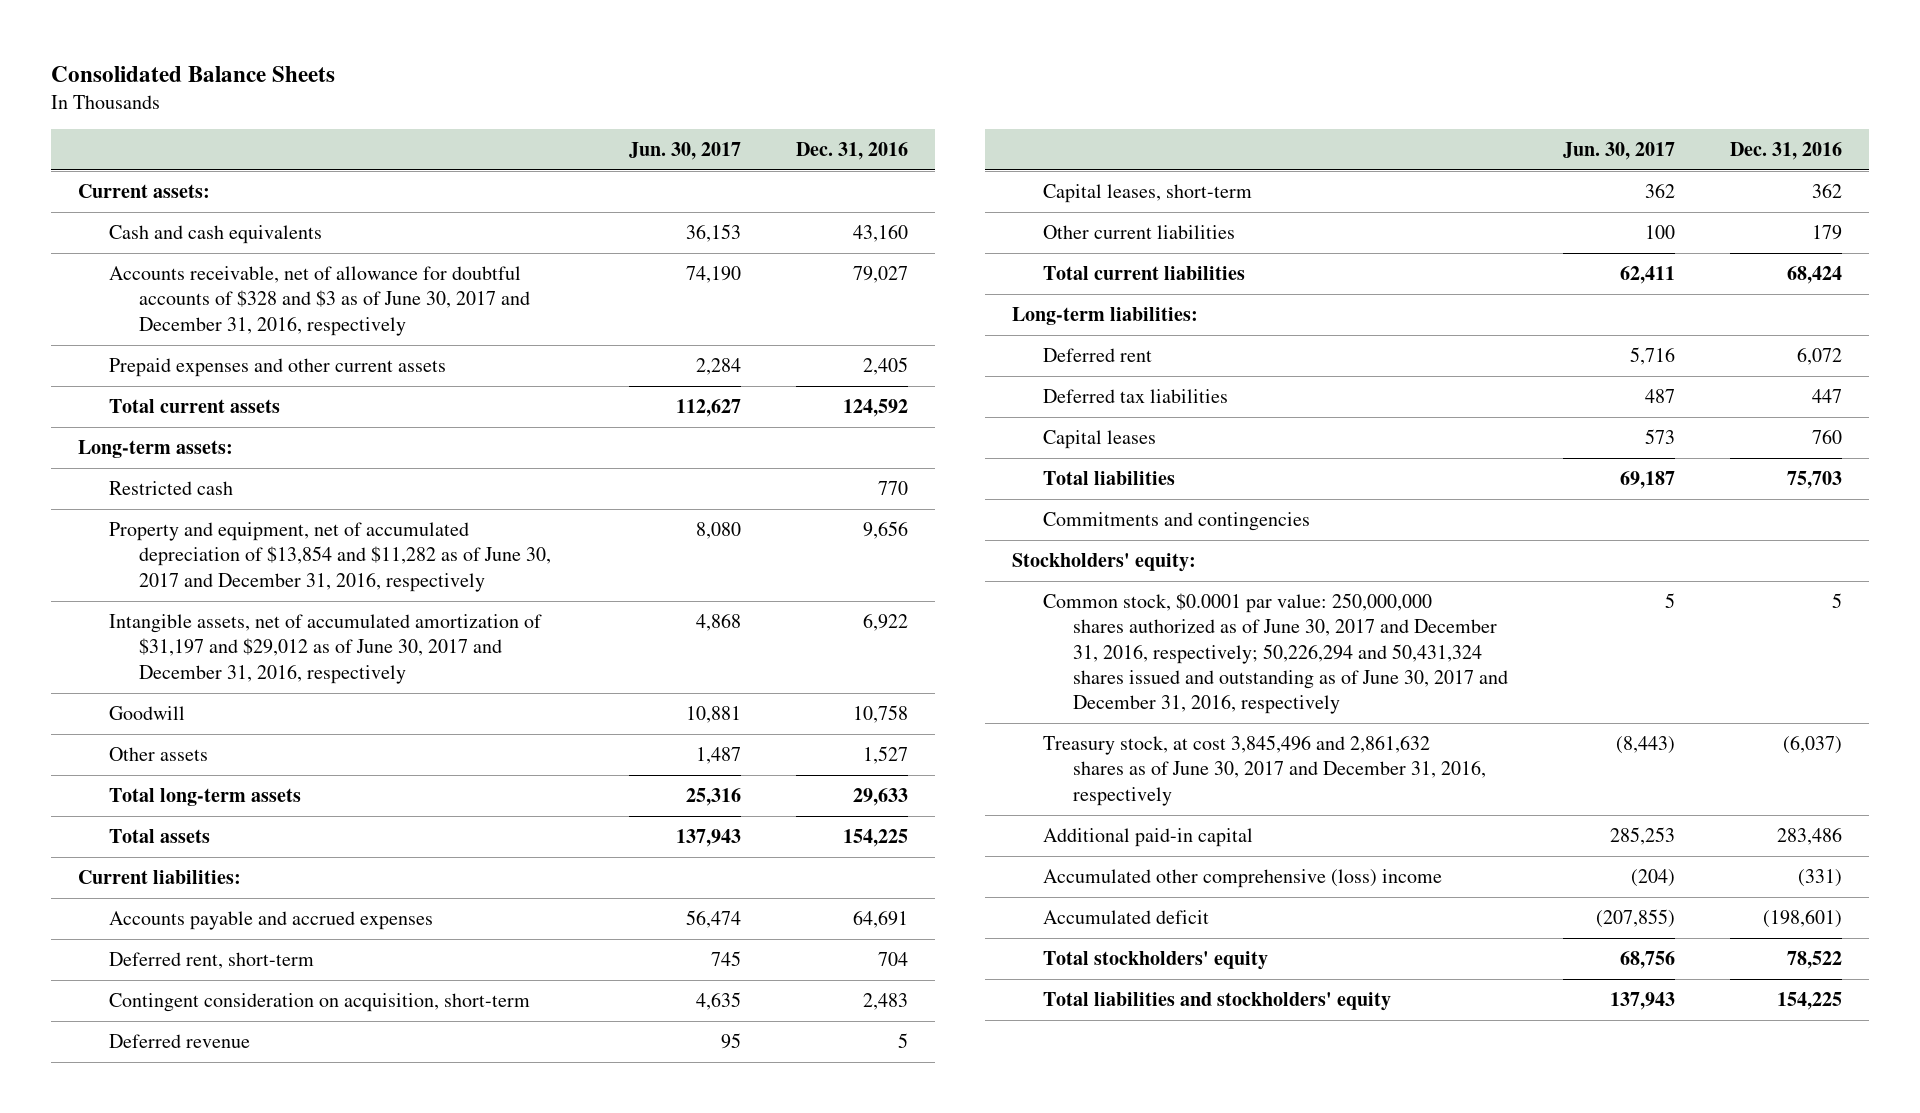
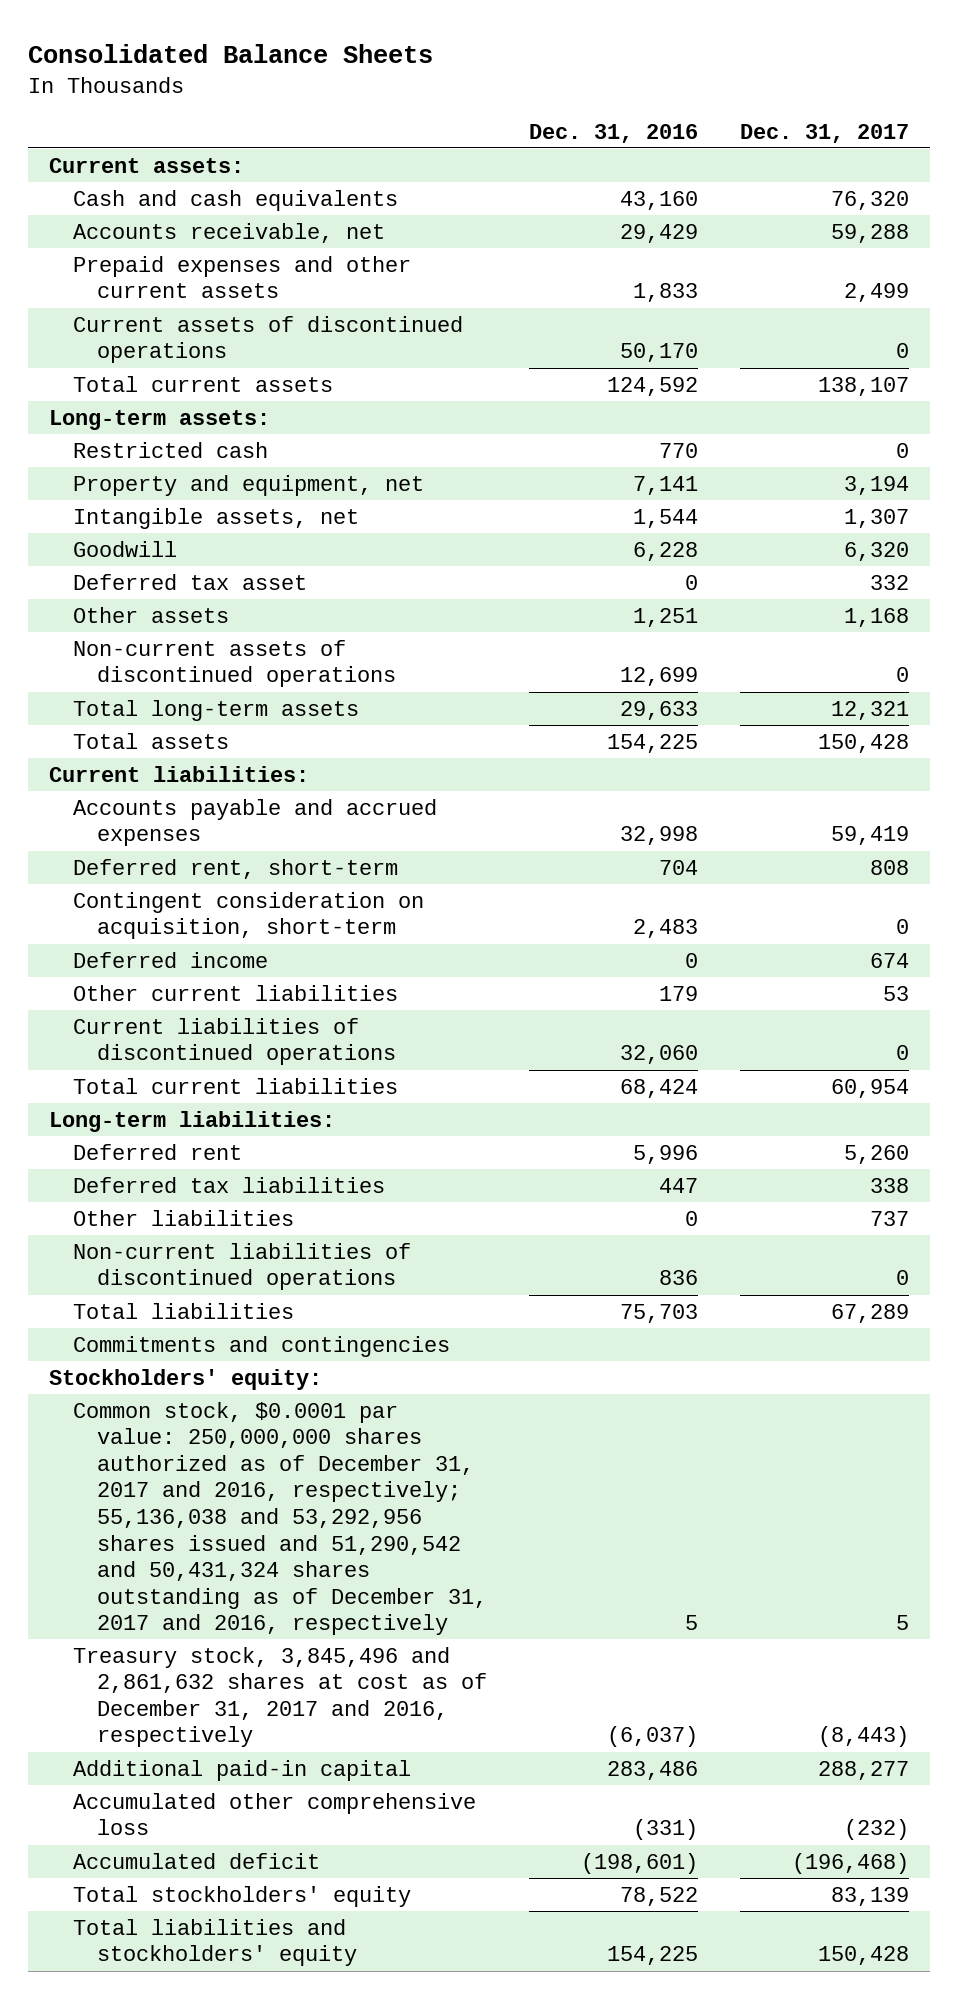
- | Jun. 30, 2017 | Dec. 31, 2016
+ | Dec. 31, 2016 | Dec. 31, 2017
- Accounts receivable, net of allowance for doubtful accounts of $328 and $3 as of June 30, 2017 and December 31, 2016, respectively | 74,190 | 79,027
- Prepaid expenses and other current assets | 2,284 | 2,405
+ Accounts receivable, net | 29,429 | 59,288
+ Prepaid expenses and other current assets | 1,833 | 2,499
+ Current assets of discontinued operations | 50,170 | 0
- Property and equipment, net of accumulated depreciation of $13,854 and $11,282 as of June 30, 2017 and December 31, 2016, respectively | 8,080 | 9,656
- Intangible assets, net of accumulated amortization of $31,197 and $29,012 as of June 30, 2017 and December 31, 2016, respectively | 4,868 | 6,922
- Goodwill | 10,881 | 10,758
- Other assets | 1,487 | 1,527
+ Property and equipment, net | 7,141 | 3,194
+ Intangible assets, net | 1,544 | 1,307
+ Goodwill | 6,228 | 6,320
+ Deferred tax asset | 0 | 332
+ Other assets | 1,251 | 1,168
+ Non-current assets of discontinued operations | 12,699 | 0
- Accounts payable and accrued expenses | 56,474 | 64,691
+ Accounts payable and accrued expenses | 32,998 | 59,419
- Deferred revenue | 95 | 5
- Capital leases, short-term | 362 | 362
+ Deferred income | 0 | 674
+ Current liabilities of discontinued operations | 32,060 | 0
- Deferred rent | 5,716 | 6,072
+ Deferred rent | 5,996 | 5,260
- Capital leases | 573 | 760
+ Other liabilities | 0 | 737
+ Non-current liabilities of discontinued operations | 836 | 0
- Common stock, $0.0001 par value: 250,000,000 shares authorized as of June 30, 2017 and December 31, 2016, respectively; 50,226,294 and 50,431,324 shares issued and outstanding as of June 30, 2017 and December 31, 2016, respectively | 5 | 5
- Treasury stock, at cost 3,845,496 and 2,861,632 shares as of June 30, 2017 and December 31, 2016, respectively | (8,443) | (6,037)
+ Common stock, $0.0001 par value: 250,000,000 shares authorized as of December 31, 2017 and 2016, respectively; 55,136,038 and 53,292,956 shares issued and 51,290,542 and 50,431,324 shares outstanding as of December 31, 2017 and 2016, respectively | 5 | 5
+ Treasury stock, 3,845,496 and 2,861,632 shares at cost as of December 31, 2017 and 2016, respectively | (6,037) | (8,443)
- Accumulated other comprehensive (loss) income | (204) | (331)
+ Accumulated other comprehensive loss | (331) | (232)

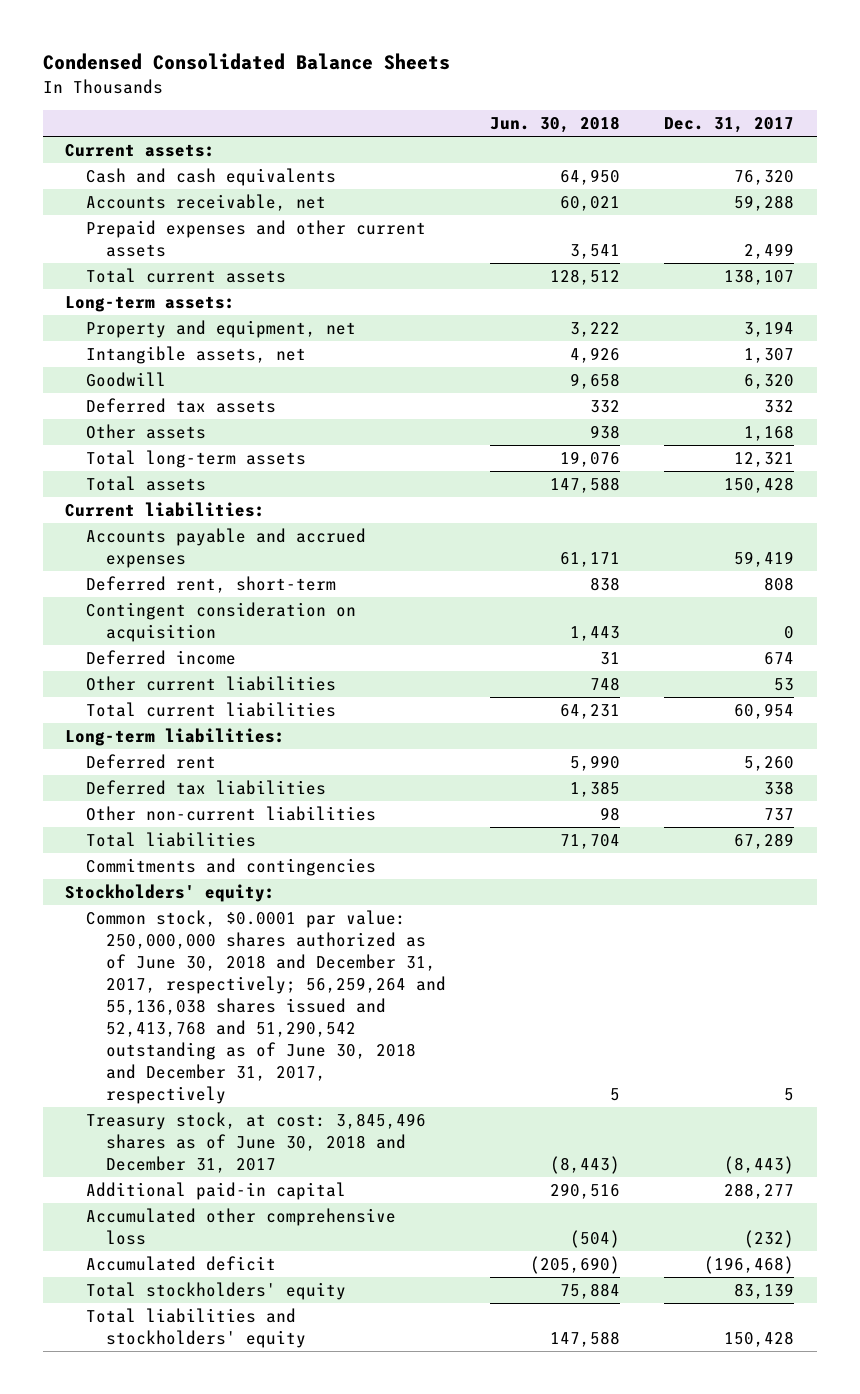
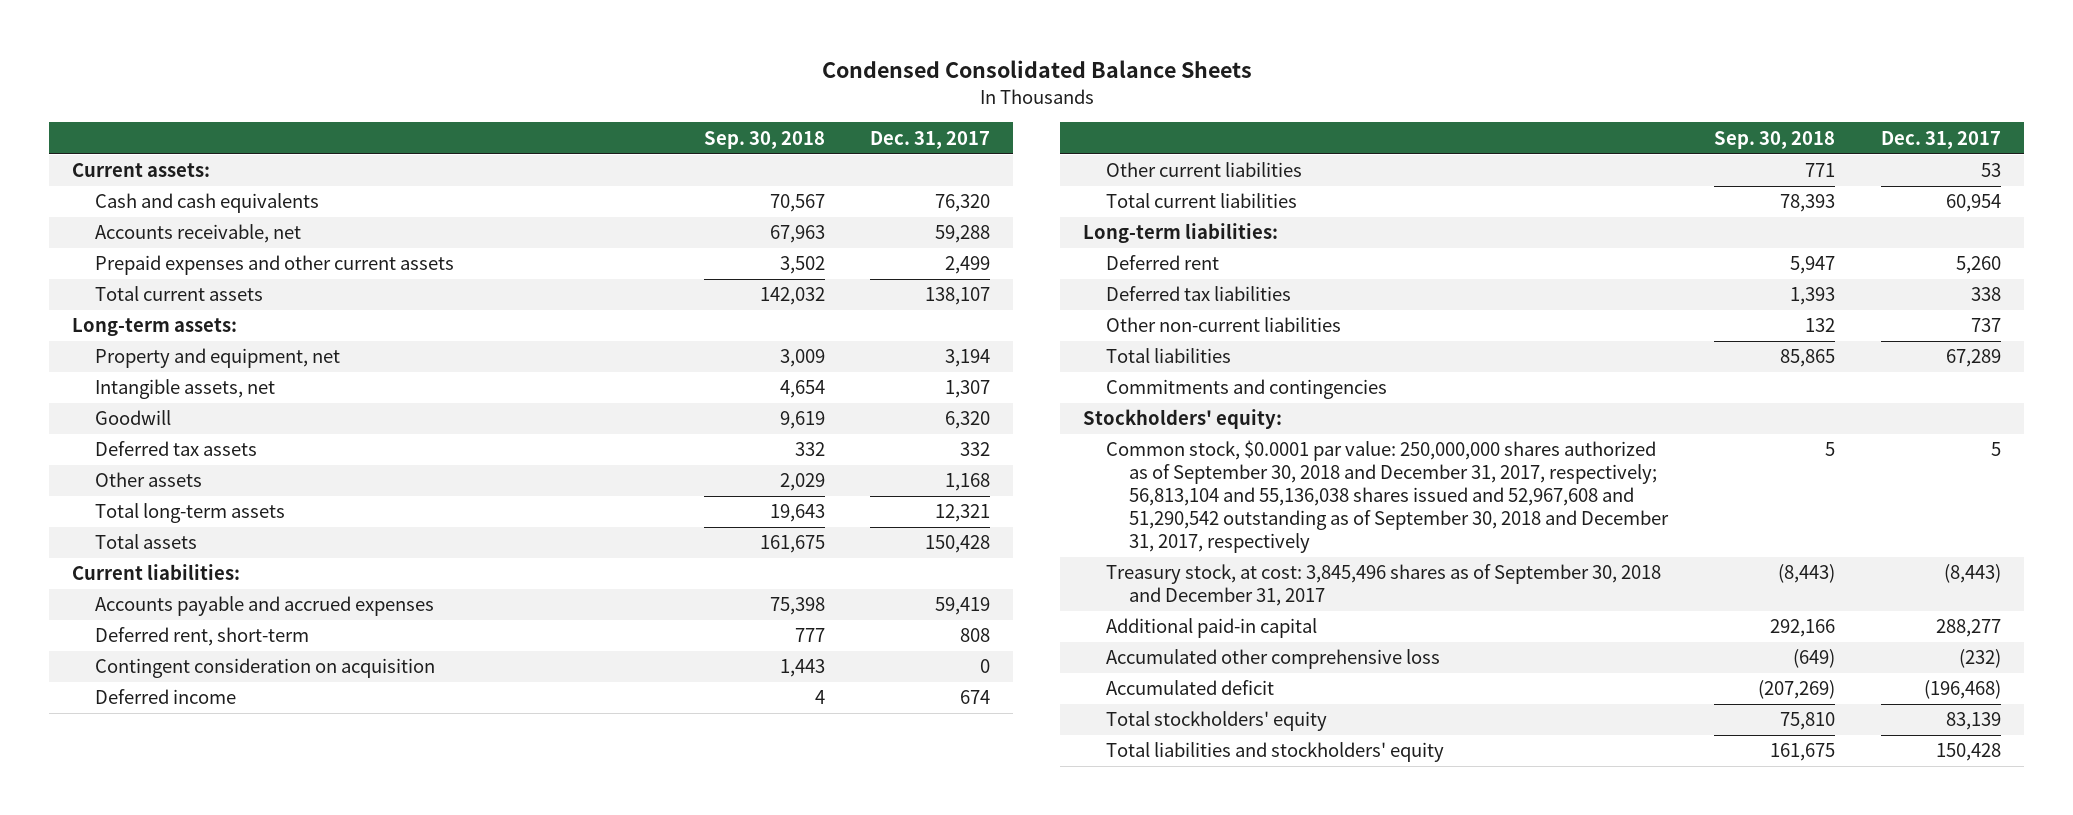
- | Jun. 30, 2018 | Dec. 31, 2017
+ | Sep. 30, 2018 | Dec. 31, 2017
- Common stock, $0.0001 par value: 250,000,000 shares authorized as of June 30, 2018 and December 31, 2017, respectively; 56,259,264 and 55,136,038 shares issued and 52,413,768 and 51,290,542 outstanding as of June 30, 2018 and December 31, 2017, respectively | 5 | 5
- Treasury stock, at cost: 3,845,496 shares as of June 30, 2018 and December 31, 2017 | (8,443) | (8,443)
+ Common stock, $0.0001 par value: 250,000,000 shares authorized as of September 30, 2018 and December 31, 2017, respectively; 56,813,104 and 55,136,038 shares issued and 52,967,608 and 51,290,542 outstanding as of September 30, 2018 and December 31, 2017, respectively | 5 | 5
+ Treasury stock, at cost: 3,845,496 shares as of September 30, 2018 and December 31, 2017 | (8,443) | (8,443)

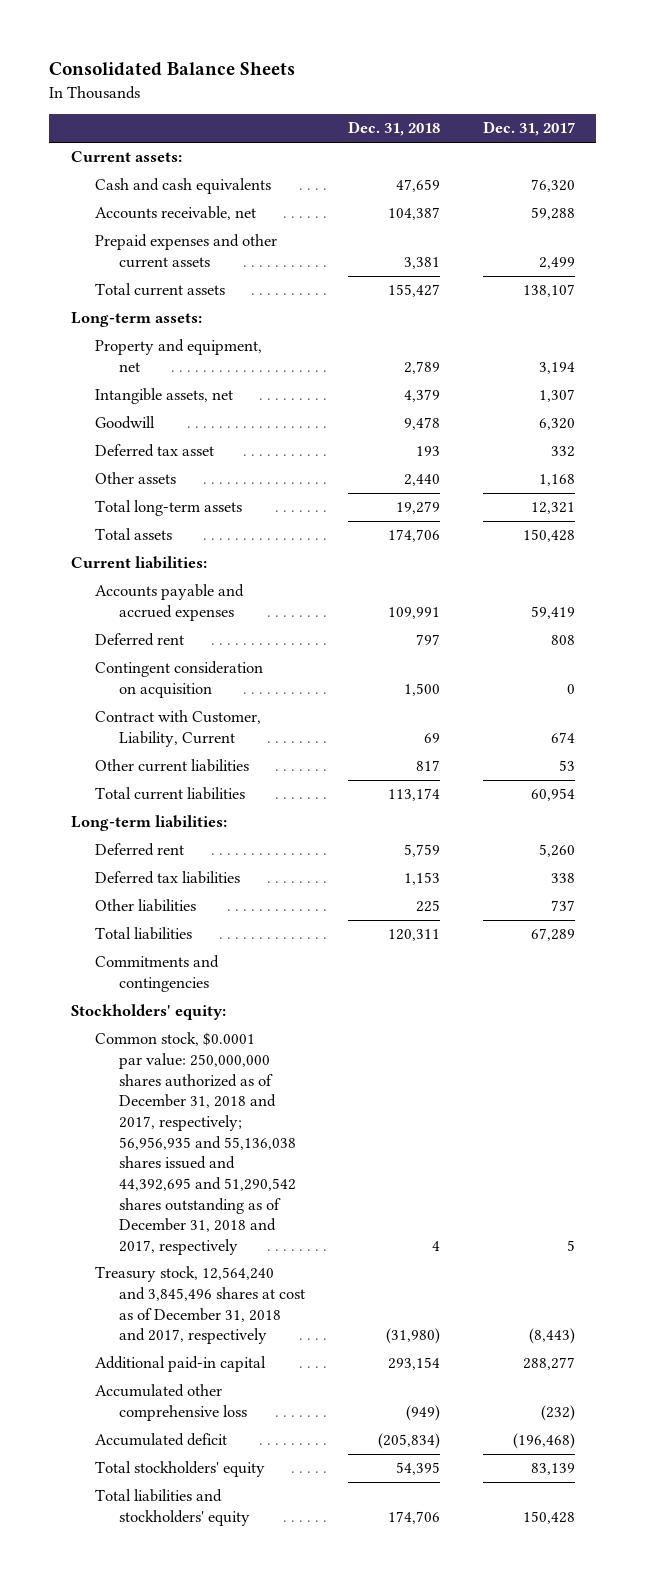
- Condensed Consolidated Balance Sheets
+ Consolidated Balance Sheets
- | Sep. 30, 2018 | Dec. 31, 2017
+ | Dec. 31, 2018 | Dec. 31, 2017
- Deferred tax assets | 332 | 332
+ Deferred tax asset | 193 | 332
- Deferred rent, short-term | 777 | 808
+ Deferred rent | 797 | 808
- Deferred income | 4 | 674
+ Contract with Customer, Liability, Current | 69 | 674
- Other non-current liabilities | 132 | 737
+ Other liabilities | 225 | 737
- Common stock, $0.0001 par value: 250,000,000 shares authorized as of September 30, 2018 and December 31, 2017, respectively; 56,813,104 and 55,136,038 shares issued and 52,967,608 and 51,290,542 outstanding as of September 30, 2018 and December 31, 2017, respectively | 5 | 5
- Treasury stock, at cost: 3,845,496 shares as of September 30, 2018 and December 31, 2017 | (8,443) | (8,443)
+ Common stock, $0.0001 par value: 250,000,000 shares authorized as of December 31, 2018 and 2017, respectively; 56,956,935 and 55,136,038 shares issued and 44,392,695 and 51,290,542 shares outstanding as of December 31, 2018 and 2017, respectively | 4 | 5
+ Treasury stock, 12,564,240 and 3,845,496 shares at cost as of December 31, 2018 and 2017, respectively | (31,980) | (8,443)

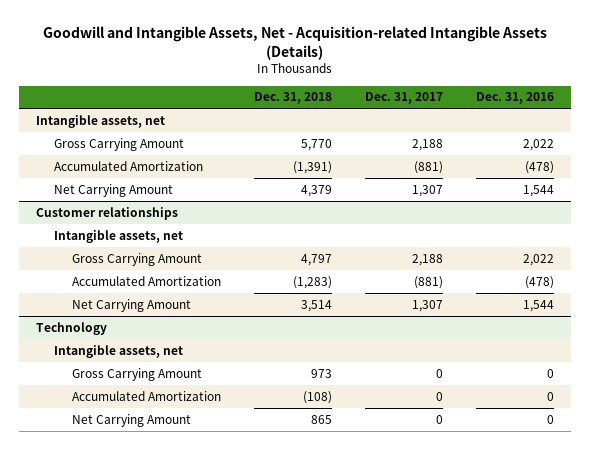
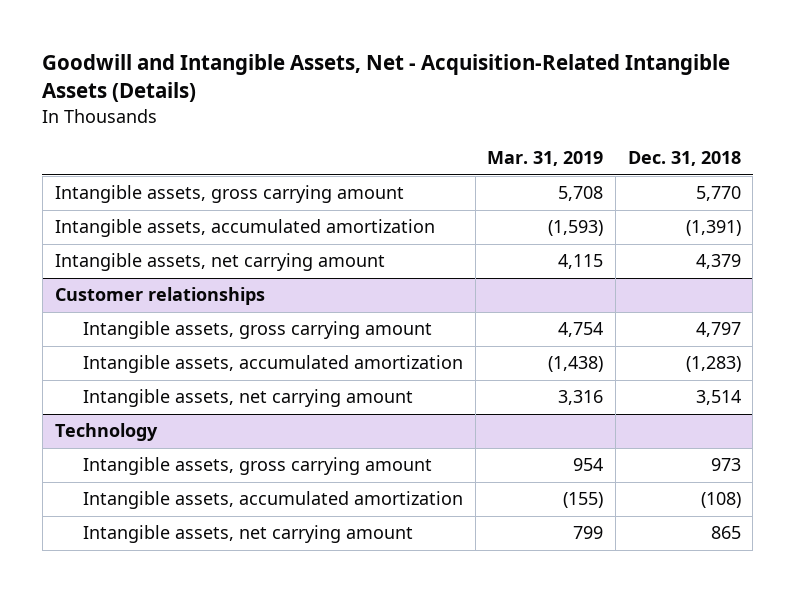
- Goodwill and Intangible Assets, Net - Acquisition-related Intangible Assets (Details)
+ Goodwill and Intangible Assets, Net - Acquisition-Related Intangible Assets (Details)
- | Dec. 31, 2018 | Dec. 31, 2017 | Dec. 31, 2016
+ | Mar. 31, 2019 | Dec. 31, 2018
- Intangible assets, net
- Gross Carrying Amount | 5,770 | 2,188 | 2,022
- Accumulated Amortization | (1,391) | (881) | (478)
- Net Carrying Amount | 4,379 | 1,307 | 1,544
+ Intangible assets, gross carrying amount | 5,708 | 5,770
+ Intangible assets, accumulated amortization | (1,593) | (1,391)
+ Intangible assets, net carrying amount | 4,115 | 4,379
@ Customer relationships
- Intangible assets, net
- Gross Carrying Amount | 4,797 | 2,188 | 2,022
- Accumulated Amortization | (1,283) | (881) | (478)
- Net Carrying Amount | 3,514 | 1,307 | 1,544
+ Intangible assets, gross carrying amount | 4,754 | 4,797
+ Intangible assets, accumulated amortization | (1,438) | (1,283)
+ Intangible assets, net carrying amount | 3,316 | 3,514
@ Technology
- Intangible assets, net
- Gross Carrying Amount | 973 | 0 | 0
- Accumulated Amortization | (108) | 0 | 0
- Net Carrying Amount | 865 | 0 | 0
+ Intangible assets, gross carrying amount | 954 | 973
+ Intangible assets, accumulated amortization | (155) | (108)
+ Intangible assets, net carrying amount | 799 | 865

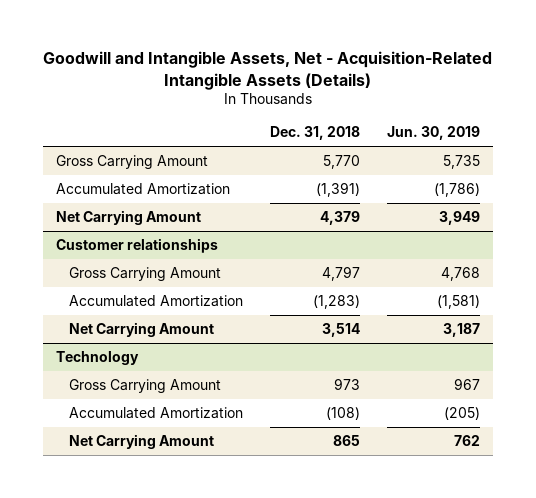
- | Mar. 31, 2019 | Dec. 31, 2018
+ | Dec. 31, 2018 | Jun. 30, 2019
- Intangible assets, gross carrying amount | 5,708 | 5,770
- Intangible assets, accumulated amortization | (1,593) | (1,391)
- Intangible assets, net carrying amount | 4,115 | 4,379
+ Gross Carrying Amount | 5,770 | 5,735
+ Accumulated Amortization | (1,391) | (1,786)
+ Net Carrying Amount | 4,379 | 3,949
@ Customer relationships
- Intangible assets, gross carrying amount | 4,754 | 4,797
- Intangible assets, accumulated amortization | (1,438) | (1,283)
- Intangible assets, net carrying amount | 3,316 | 3,514
+ Gross Carrying Amount | 4,797 | 4,768
+ Accumulated Amortization | (1,283) | (1,581)
+ Net Carrying Amount | 3,514 | 3,187
@ Technology
- Intangible assets, gross carrying amount | 954 | 973
- Intangible assets, accumulated amortization | (155) | (108)
- Intangible assets, net carrying amount | 799 | 865
+ Gross Carrying Amount | 973 | 967
+ Accumulated Amortization | (108) | (205)
+ Net Carrying Amount | 865 | 762

